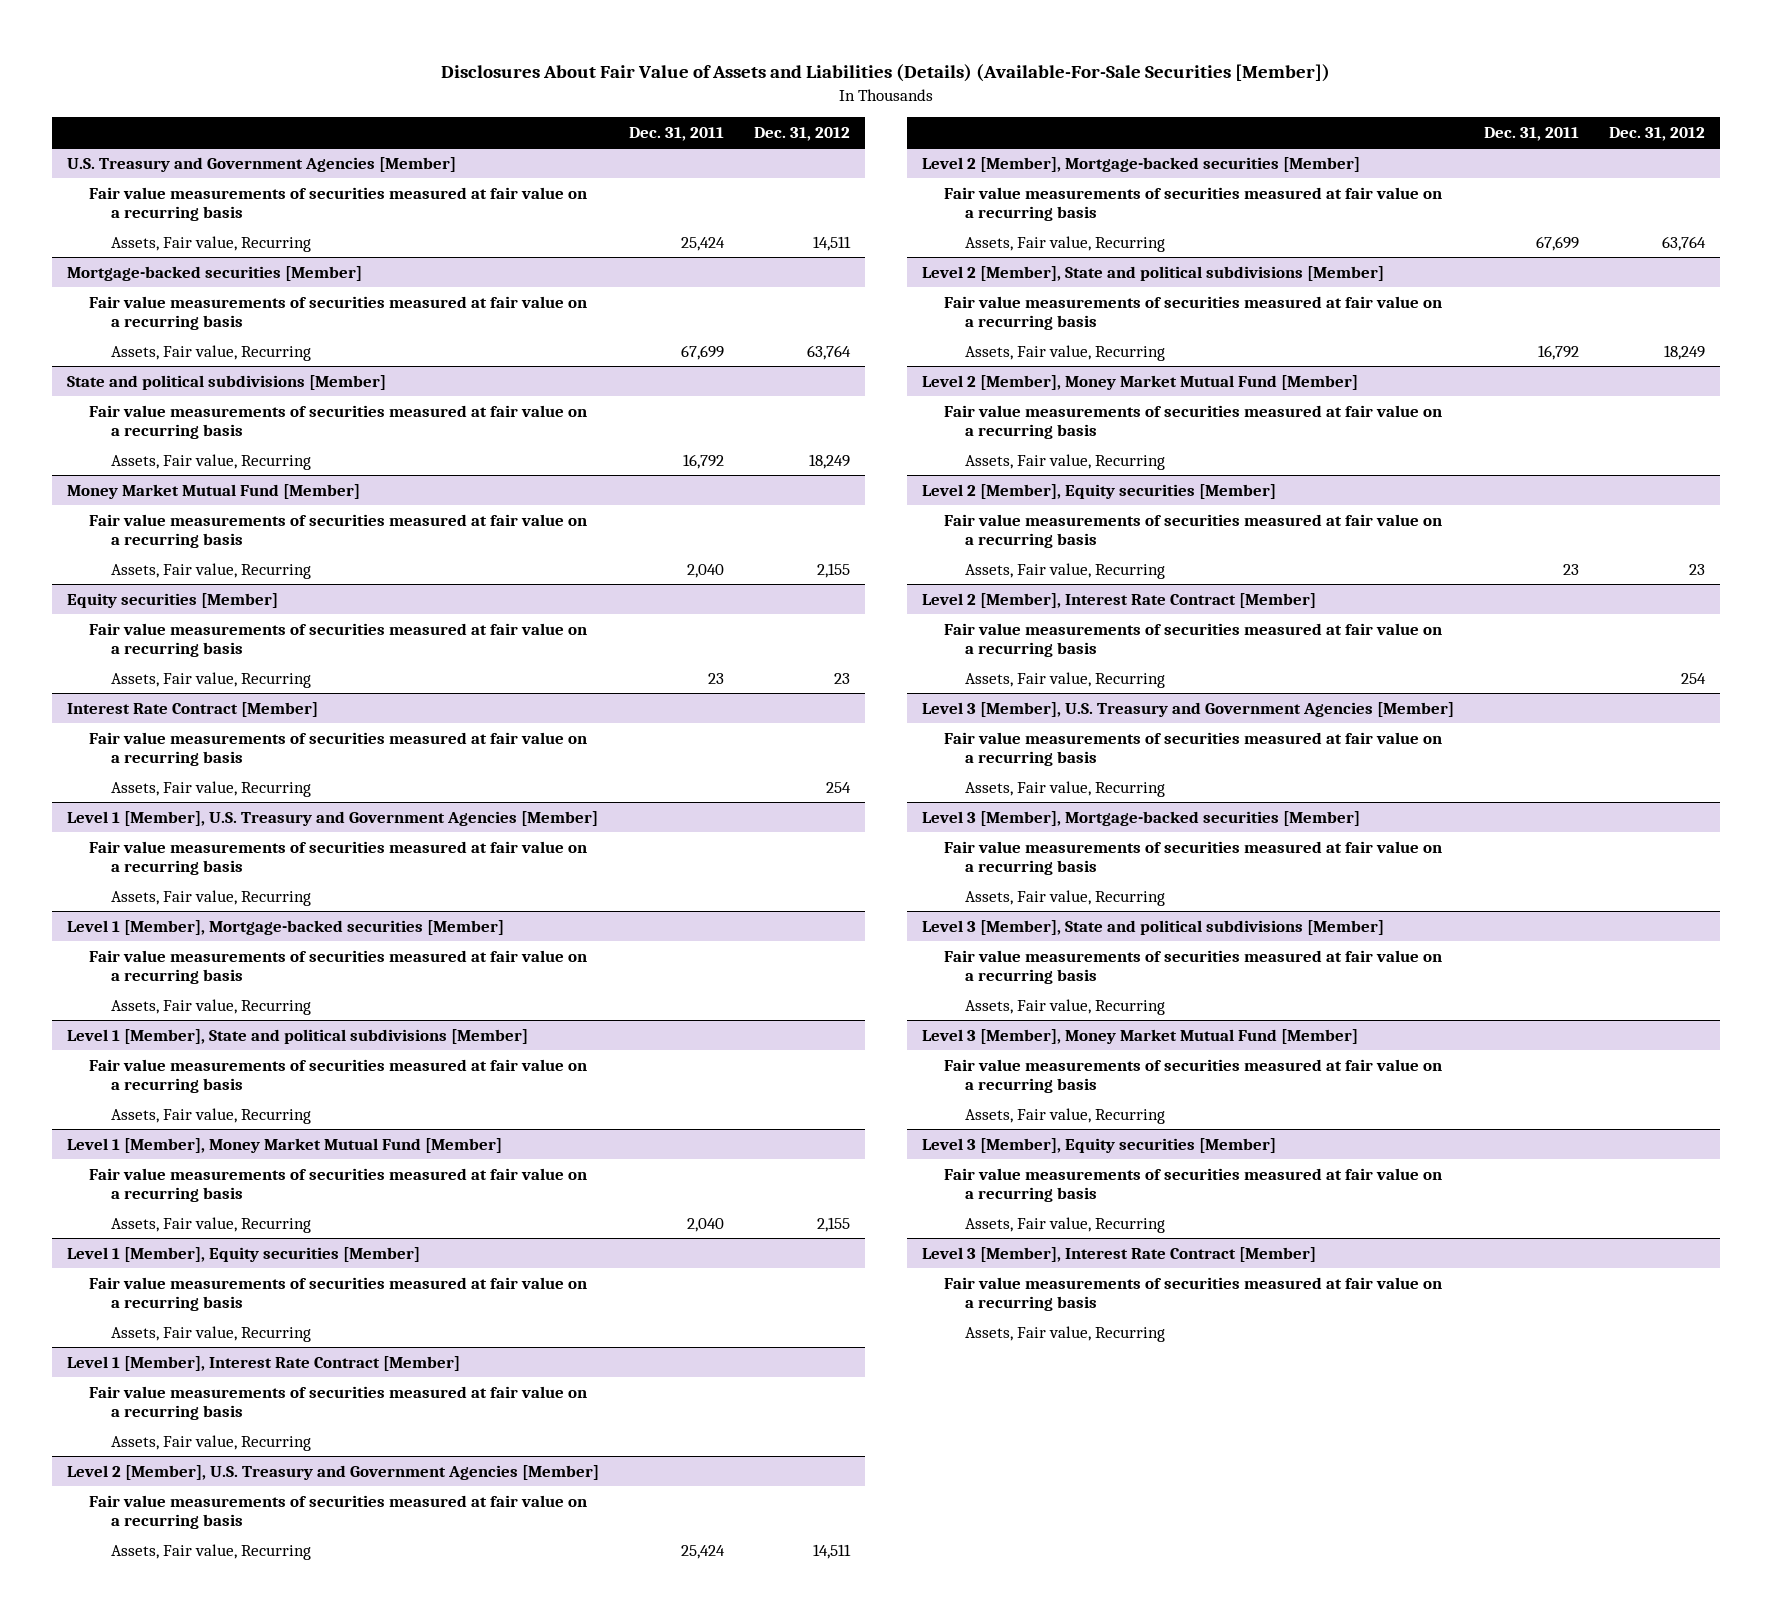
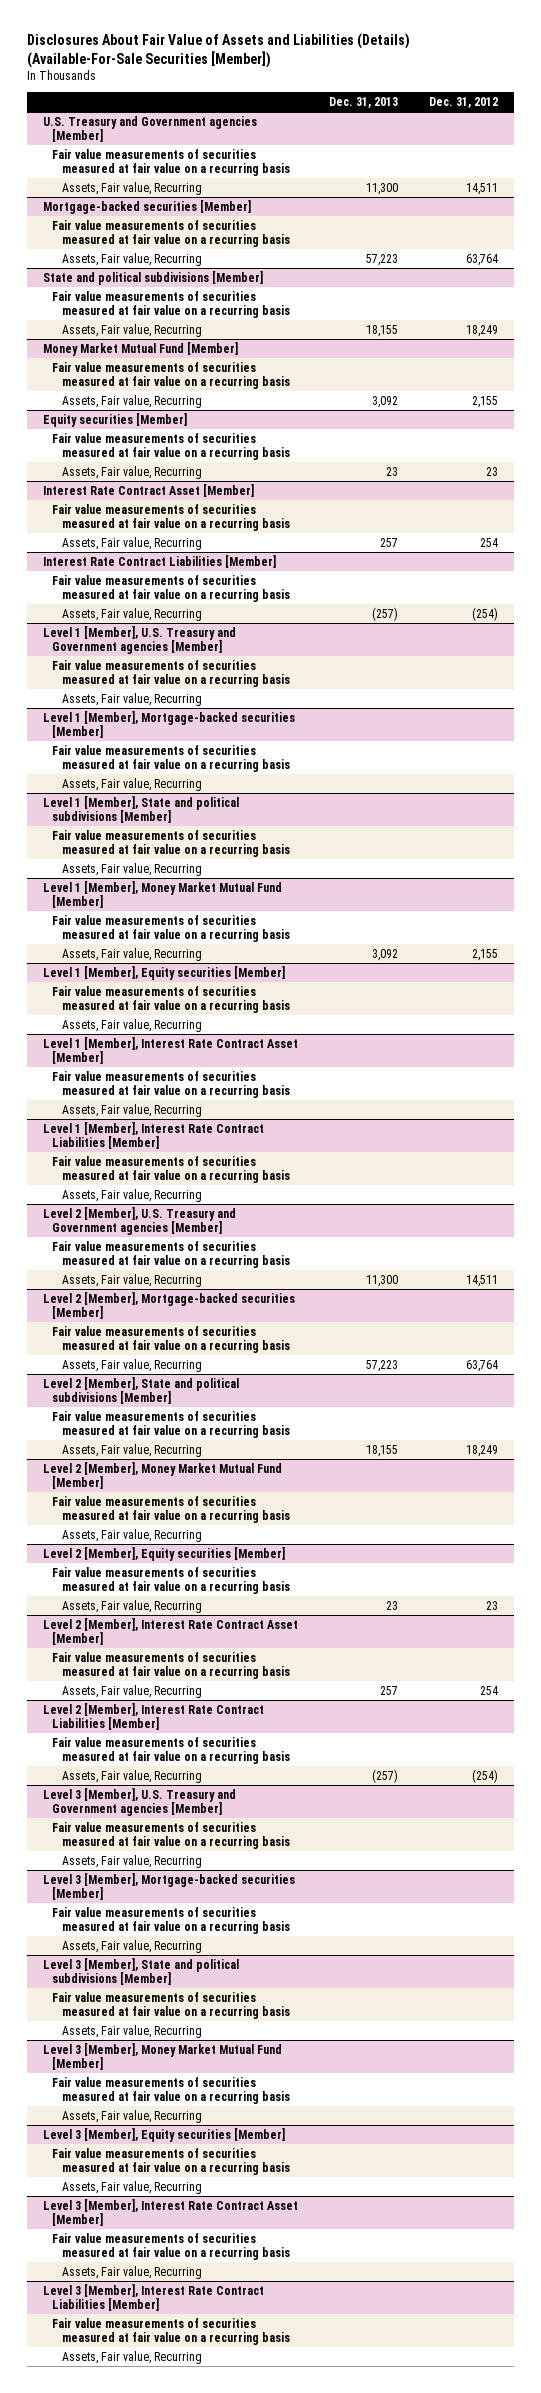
- | Dec. 31, 2011 | Dec. 31, 2012
+ | Dec. 31, 2013 | Dec. 31, 2012
- U.S. Treasury and Government Agencies [Member]
+ U.S. Treasury and Government agencies [Member]
- Interest Rate Contract [Member]
+ Interest Rate Contract Asset [Member]
- Level 1 [Member], U.S. Treasury and Government Agencies [Member]
+ Interest Rate Contract Liabilities [Member]
+ Assets, Fair value, Recurring | (257) | (254)
+ Level 1 [Member], U.S. Treasury and Government agencies [Member]
+ Fair value measurements of securities measured at fair value on a recurring basis
- Level 1 [Member], Interest Rate Contract [Member]
+ Level 1 [Member], Interest Rate Contract Asset [Member]
- Level 2 [Member], U.S. Treasury and Government Agencies [Member]
+ Level 1 [Member], Interest Rate Contract Liabilities [Member]
+ Assets, Fair value, Recurring
+ Level 2 [Member], U.S. Treasury and Government agencies [Member]
+ Fair value measurements of securities measured at fair value on a recurring basis
- Level 2 [Member], Interest Rate Contract [Member]
+ Level 2 [Member], Interest Rate Contract Asset [Member]
- Level 3 [Member], U.S. Treasury and Government Agencies [Member]
+ Level 2 [Member], Interest Rate Contract Liabilities [Member]
+ Assets, Fair value, Recurring | (257) | (254)
+ Level 3 [Member], U.S. Treasury and Government agencies [Member]
+ Fair value measurements of securities measured at fair value on a recurring basis
- Level 3 [Member], Interest Rate Contract [Member]
+ Level 3 [Member], Interest Rate Contract Asset [Member]
+ Level 3 [Member], Interest Rate Contract Liabilities [Member]
+ Fair value measurements of securities measured at fair value on a recurring basis
+ Assets, Fair value, Recurring

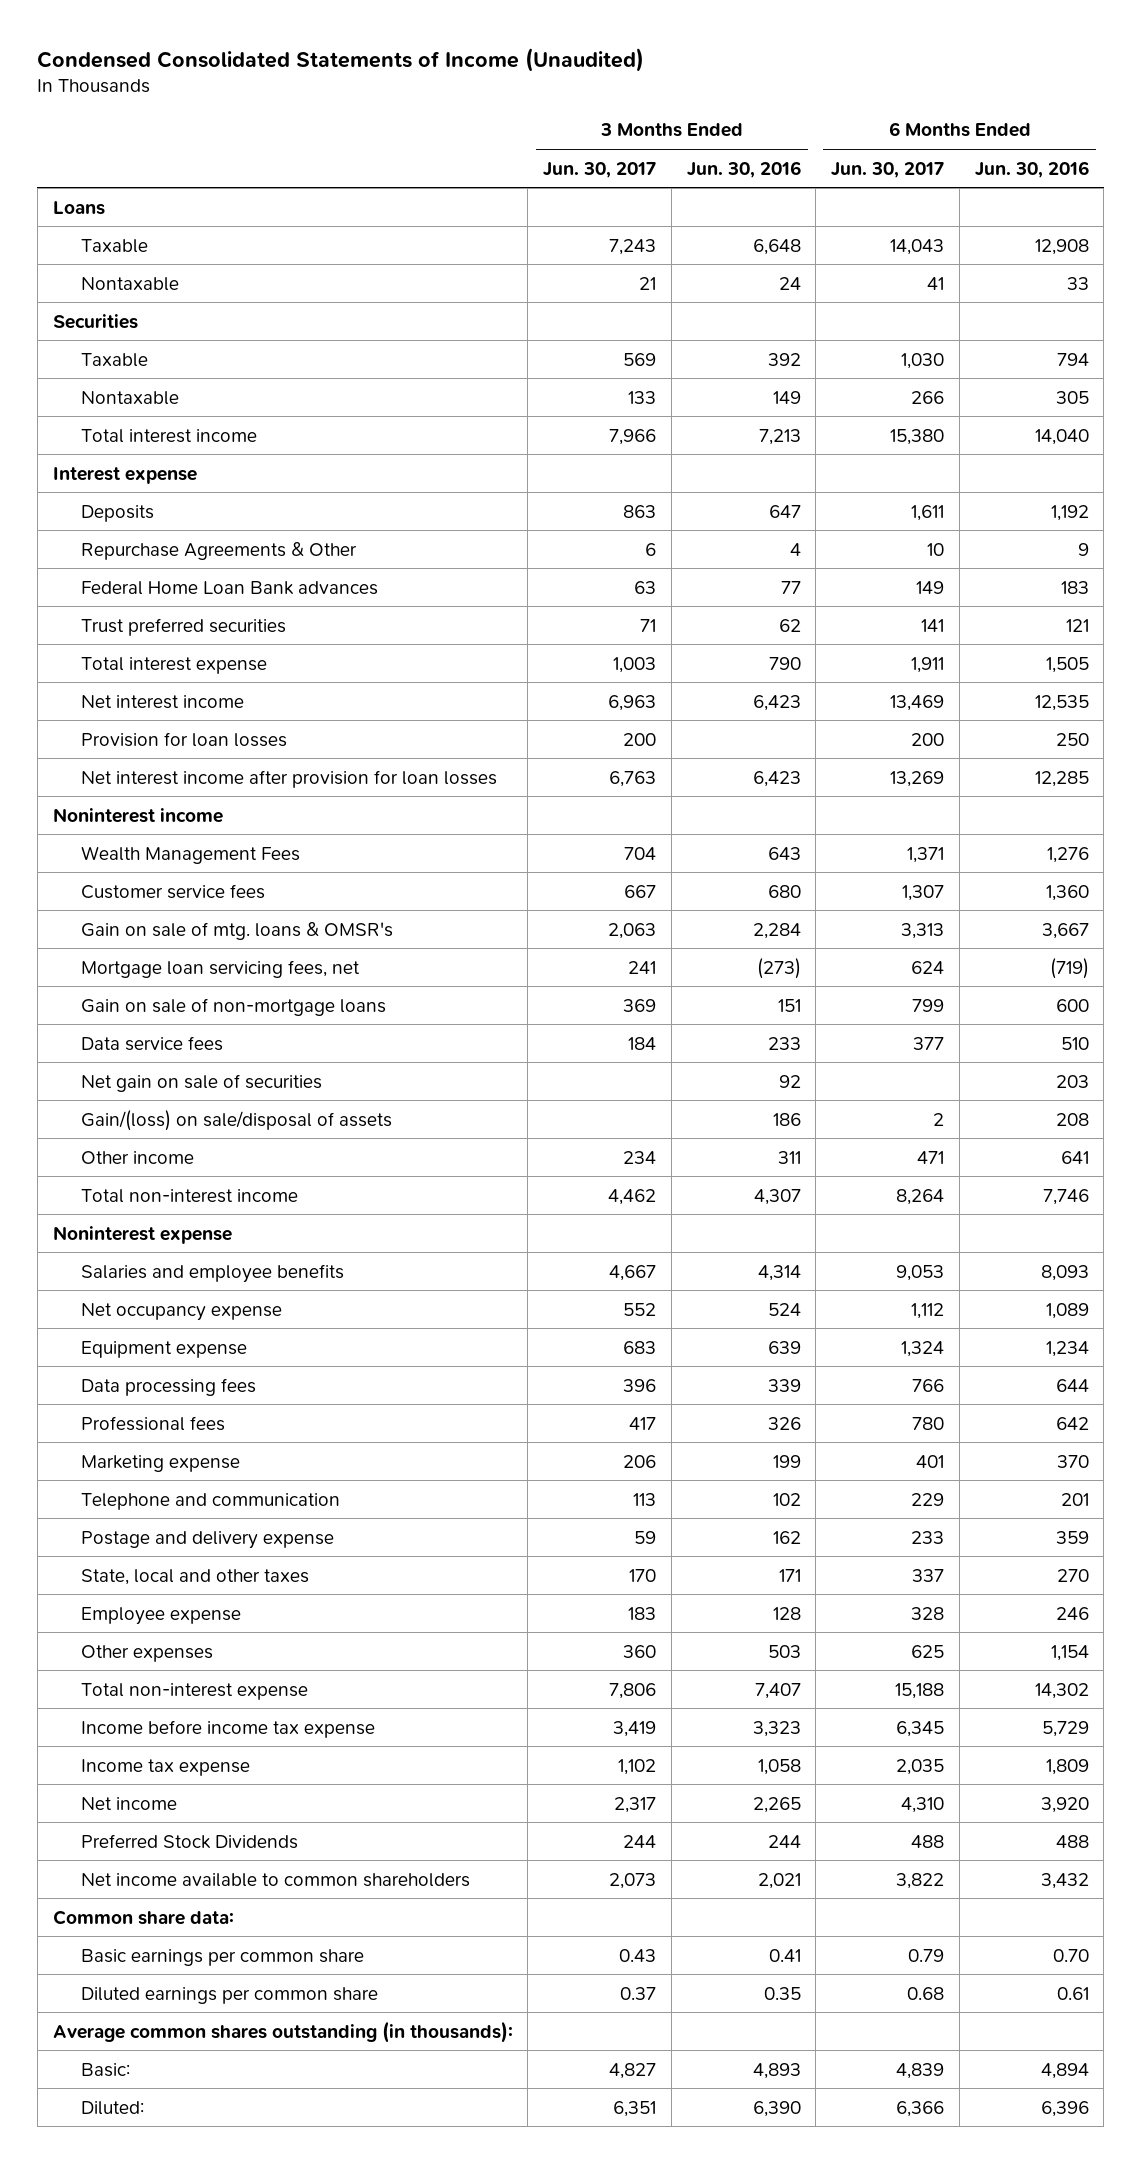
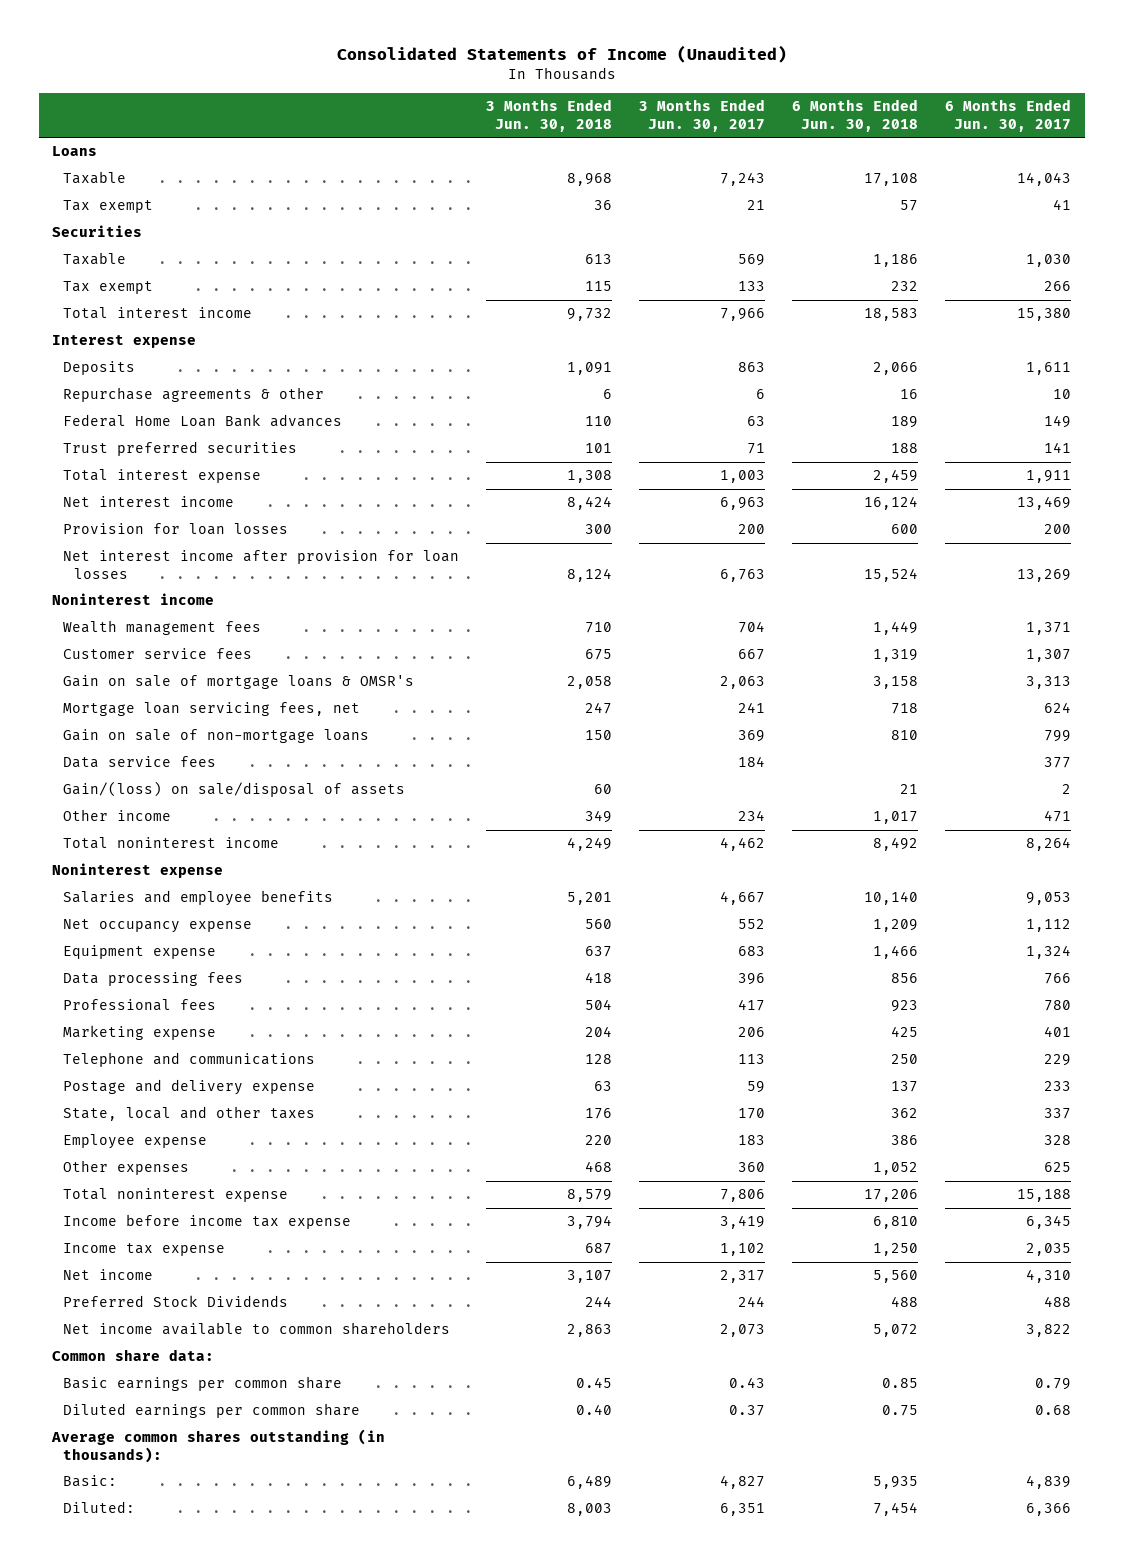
- Condensed Consolidated Statements of Income (Unaudited)
+ Consolidated Statements of Income (Unaudited)
- | 3 Months Ended Jun. 30, 2017 | 3 Months Ended Jun. 30, 2016 | 6 Months Ended Jun. 30, 2017 | 6 Months Ended Jun. 30, 2016
+ | 3 Months Ended Jun. 30, 2018 | 3 Months Ended Jun. 30, 2017 | 6 Months Ended Jun. 30, 2018 | 6 Months Ended Jun. 30, 2017
- Nontaxable | 21 | 24 | 41 | 33
+ Tax exempt | 36 | 21 | 57 | 41
- Nontaxable | 133 | 149 | 266 | 305
+ Tax exempt | 115 | 133 | 232 | 266
- Repurchase Agreements & Other | 6 | 4 | 10 | 9
+ Repurchase agreements & other | 6 | 6 | 16 | 10
- Wealth Management Fees | 704 | 643 | 1,371 | 1,276
+ Wealth management fees | 710 | 704 | 1,449 | 1,371
- Gain on sale of mtg. loans & OMSR's | 2,063 | 2,284 | 3,313 | 3,667
+ Gain on sale of mortgage loans & OMSR's | 2,058 | 2,063 | 3,158 | 3,313
- Net gain on sale of securities | | 92 | | 203
- Total non-interest income | 4,462 | 4,307 | 8,264 | 7,746
+ Total noninterest income | 4,249 | 4,462 | 8,492 | 8,264
- Telephone and communication | 113 | 102 | 229 | 201
+ Telephone and communications | 128 | 113 | 250 | 229
- Total non-interest expense | 7,806 | 7,407 | 15,188 | 14,302
+ Total noninterest expense | 8,579 | 7,806 | 17,206 | 15,188

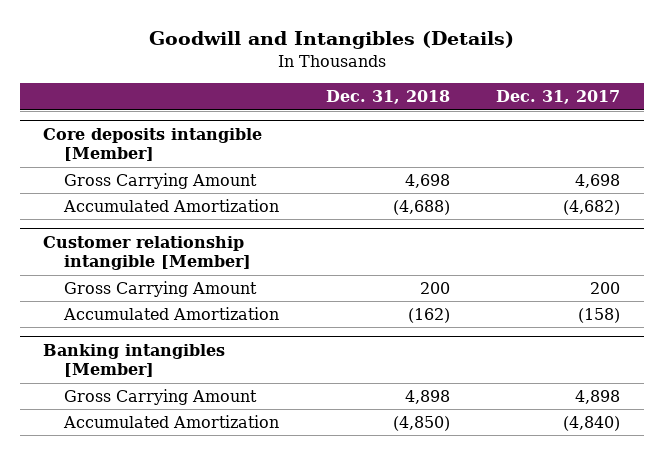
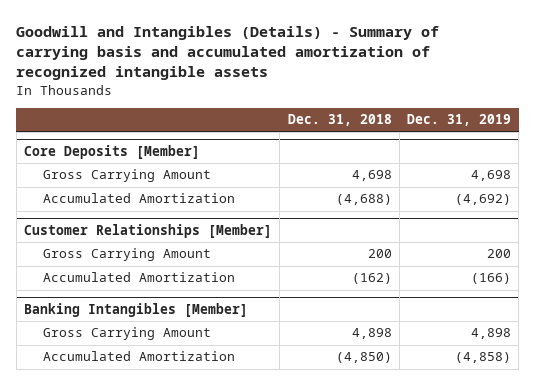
- Goodwill and Intangibles (Details)
+ Goodwill and Intangibles (Details) - Summary of carrying basis and accumulated amortization of recognized intangible assets
- | Dec. 31, 2018 | Dec. 31, 2017
+ | Dec. 31, 2018 | Dec. 31, 2019
- Core deposits intangible [Member]
+ Core Deposits [Member]
- Customer relationship intangible [Member]
+ Customer Relationships [Member]
- Banking intangibles [Member]
+ Banking Intangibles [Member]

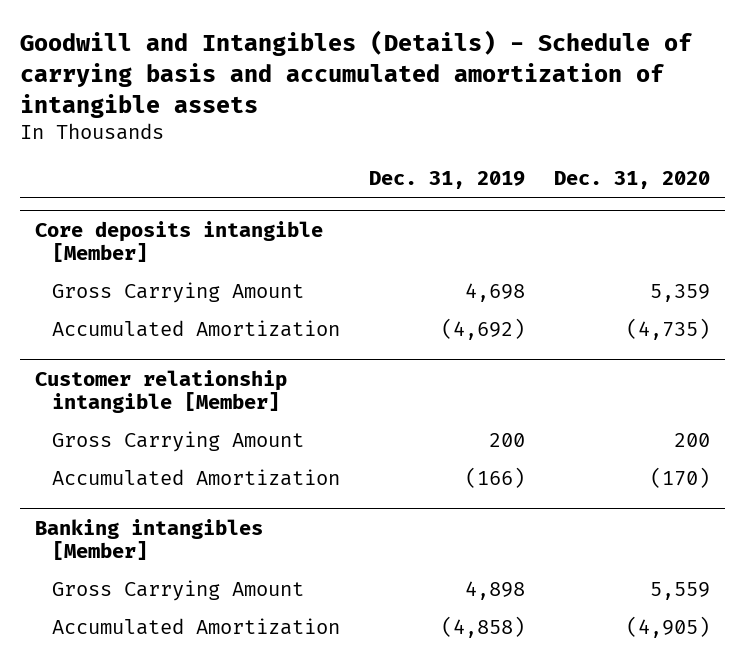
- Goodwill and Intangibles (Details) - Summary of carrying basis and accumulated amortization of recognized intangible assets
+ Goodwill and Intangibles (Details) - Schedule of carrying basis and accumulated amortization of intangible assets
- | Dec. 31, 2018 | Dec. 31, 2019
+ | Dec. 31, 2019 | Dec. 31, 2020
- Core Deposits [Member]
+ Core deposits intangible [Member]
- Customer Relationships [Member]
+ Customer relationship intangible [Member]
- Banking Intangibles [Member]
+ Banking intangibles [Member]

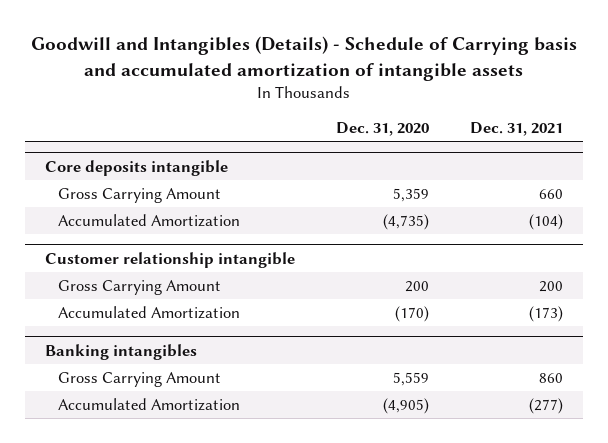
- Goodwill and Intangibles (Details) - Schedule of carrying basis and accumulated amortization of intangible assets
+ Goodwill and Intangibles (Details) - Schedule of Carrying basis and accumulated amortization of intangible assets
- | Dec. 31, 2019 | Dec. 31, 2020
+ | Dec. 31, 2020 | Dec. 31, 2021
- Core deposits intangible [Member]
+ Core deposits intangible
- Customer relationship intangible [Member]
+ Customer relationship intangible
- Banking intangibles [Member]
+ Banking intangibles

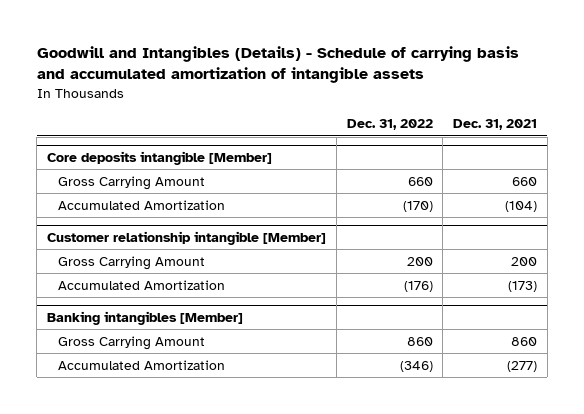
- Goodwill and Intangibles (Details) - Schedule of Carrying basis and accumulated amortization of intangible assets
+ Goodwill and Intangibles (Details) - Schedule of carrying basis and accumulated amortization of intangible assets
- | Dec. 31, 2020 | Dec. 31, 2021
+ | Dec. 31, 2022 | Dec. 31, 2021
- Core deposits intangible
+ Core deposits intangible [Member]
- Customer relationship intangible
+ Customer relationship intangible [Member]
- Banking intangibles
+ Banking intangibles [Member]

